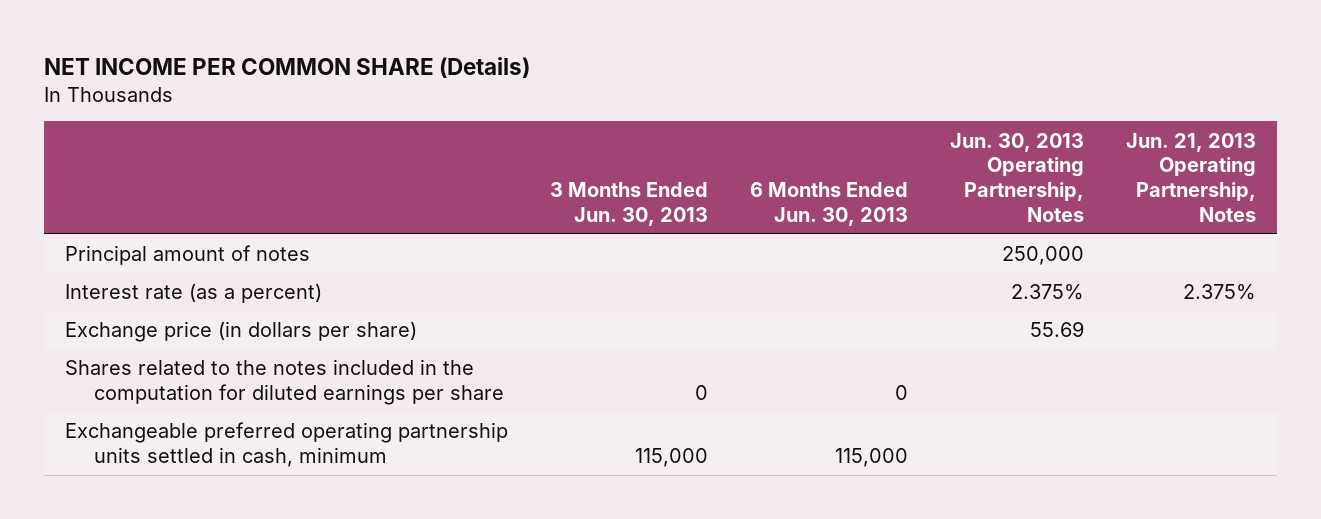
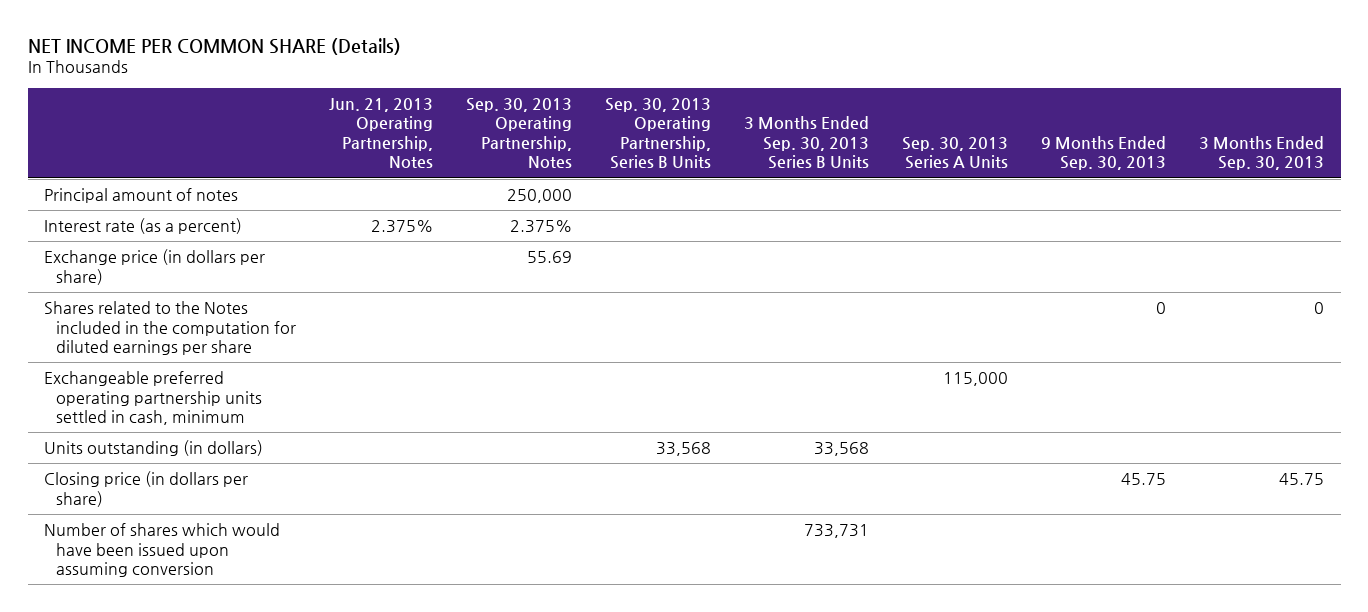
- | 3 Months Ended Jun. 30, 2013 | 6 Months Ended Jun. 30, 2013 | Jun. 30, 2013 Operating Partnership, Notes | Jun. 21, 2013 Operating Partnership, Notes
+ | Jun. 21, 2013 Operating Partnership, Notes | Sep. 30, 2013 Operating Partnership, Notes | Sep. 30, 2013 Operating Partnership, Series B Units | 3 Months Ended Sep. 30, 2013 Series B Units | Sep. 30, 2013 Series A Units | 9 Months Ended Sep. 30, 2013 | 3 Months Ended Sep. 30, 2013
- Shares related to the notes included in the computation for diluted earnings per share | 0 | 0 | |
+ Shares related to the Notes included in the computation for diluted earnings per share | | | | | | 0 | 0
+ Units outstanding (in dollars) | | | 33,568 | 33,568 | | |
+ Closing price (in dollars per share) | | | | | | 45.75 | 45.75
+ Number of shares which would have been issued upon assuming conversion | | | | 733,731 | | |

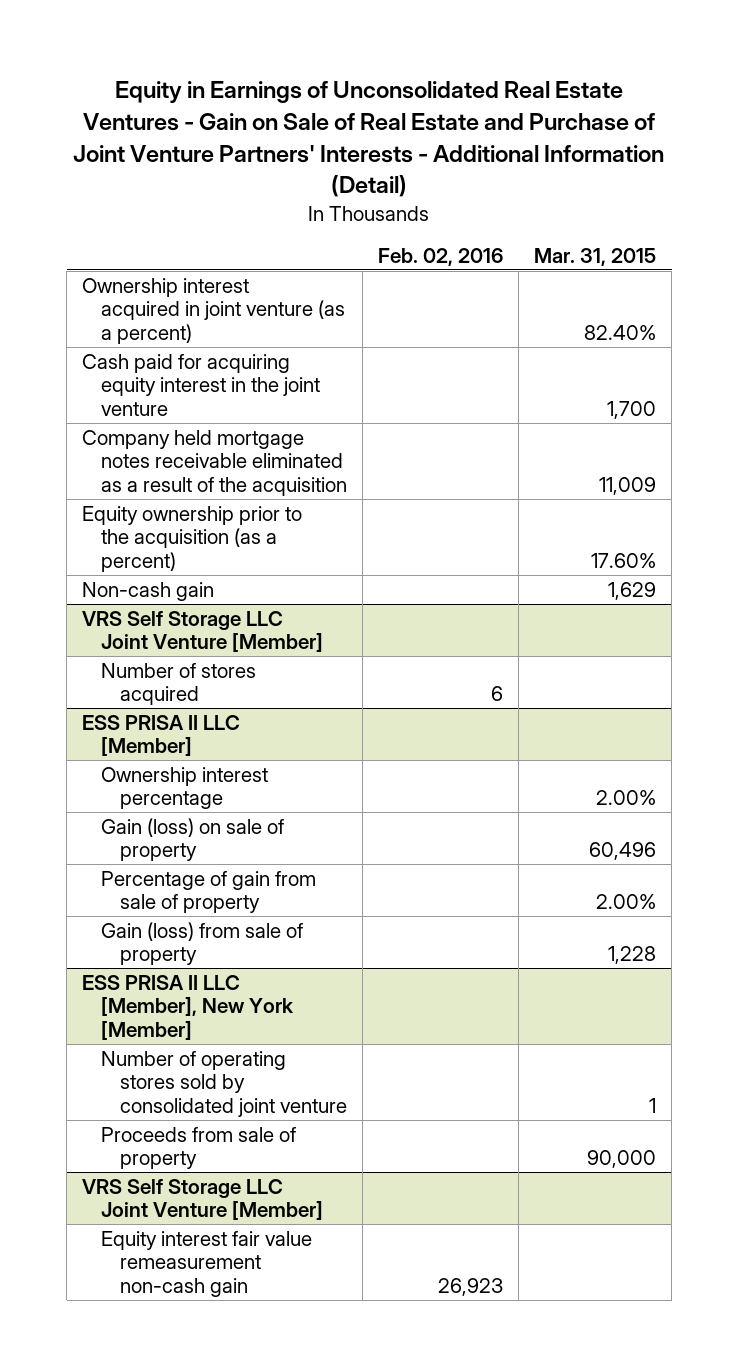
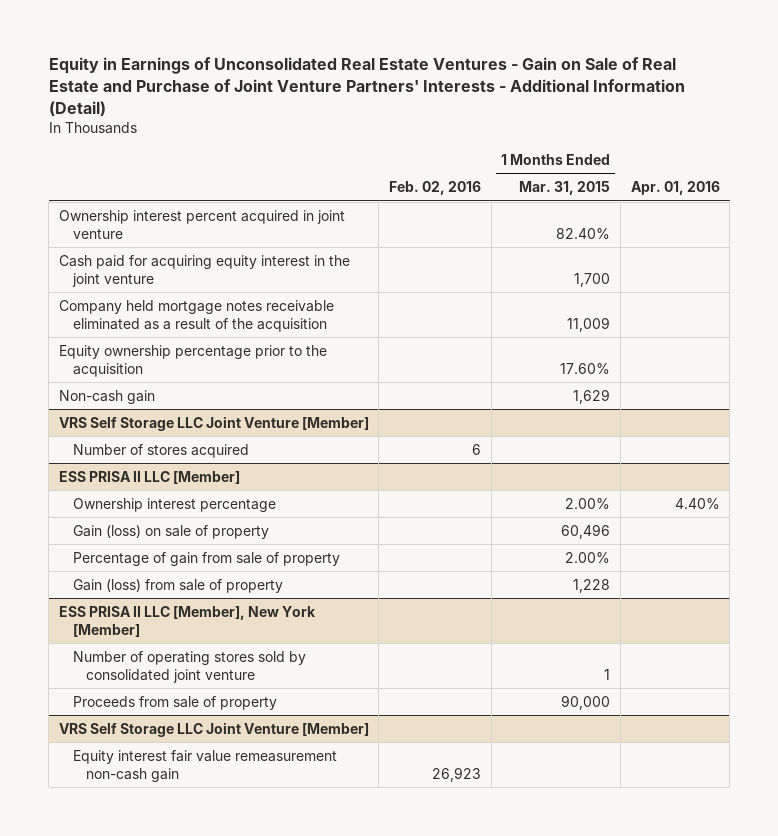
- | Feb. 02, 2016 | Mar. 31, 2015
+ | Feb. 02, 2016 | 1 Months Ended Mar. 31, 2015 | Apr. 01, 2016
- Ownership interest acquired in joint venture (as a percent) | | 82.40%
+ Ownership interest percent acquired in joint venture | | 82.40% |
- Equity ownership prior to the acquisition (as a percent) | | 17.60%
+ Equity ownership percentage prior to the acquisition | | 17.60% |

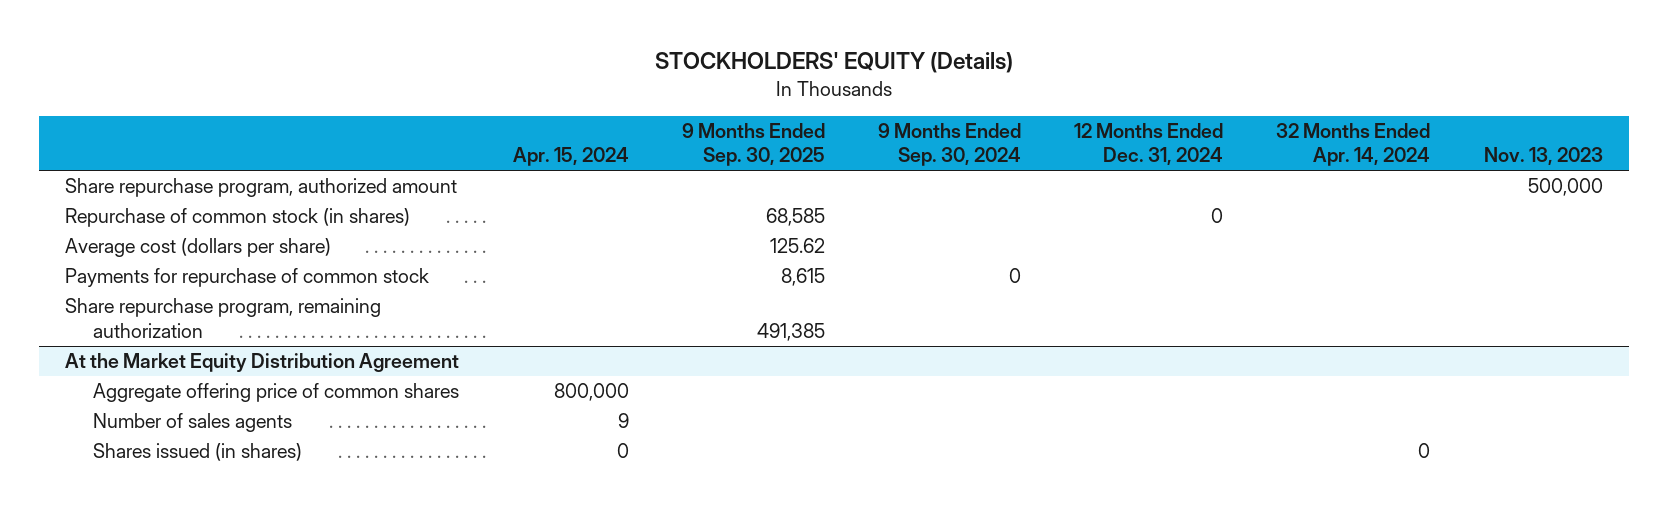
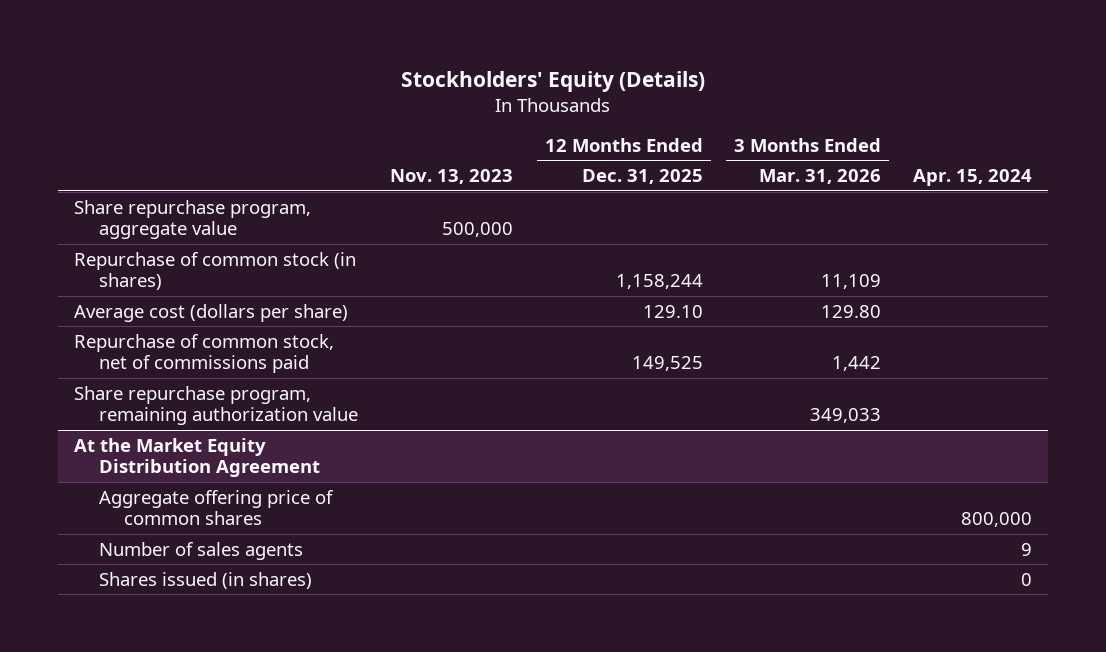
- STOCKHOLDERS' EQUITY (Details)
+ Stockholders' Equity (Details)
- | Apr. 15, 2024 | 9 Months Ended Sep. 30, 2025 | 9 Months Ended Sep. 30, 2024 | 12 Months Ended Dec. 31, 2024 | 32 Months Ended Apr. 14, 2024 | Nov. 13, 2023
+ | Nov. 13, 2023 | 12 Months Ended Dec. 31, 2025 | 3 Months Ended Mar. 31, 2026 | Apr. 15, 2024
- Share repurchase program, authorized amount | | | | | | 500,000
+ Share repurchase program, aggregate value | 500,000 | | |
- Payments for repurchase of common stock | | 8,615 | 0 | | |
- Share repurchase program, remaining authorization | | 491,385 | | | |
+ Repurchase of common stock, net of commissions paid | | 149,525 | 1,442 |
+ Share repurchase program, remaining authorization value | | | 349,033 |

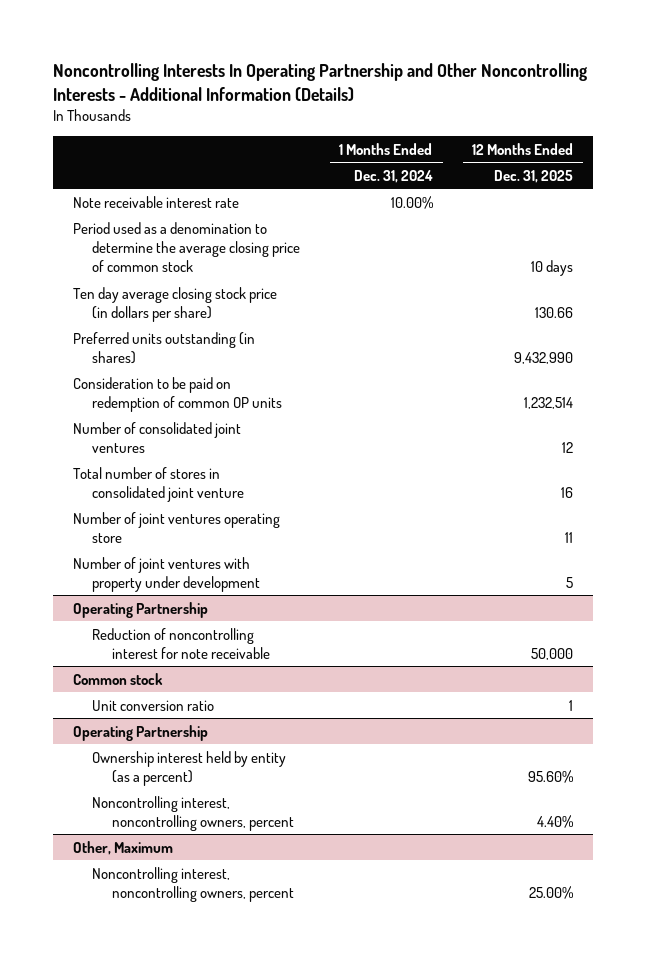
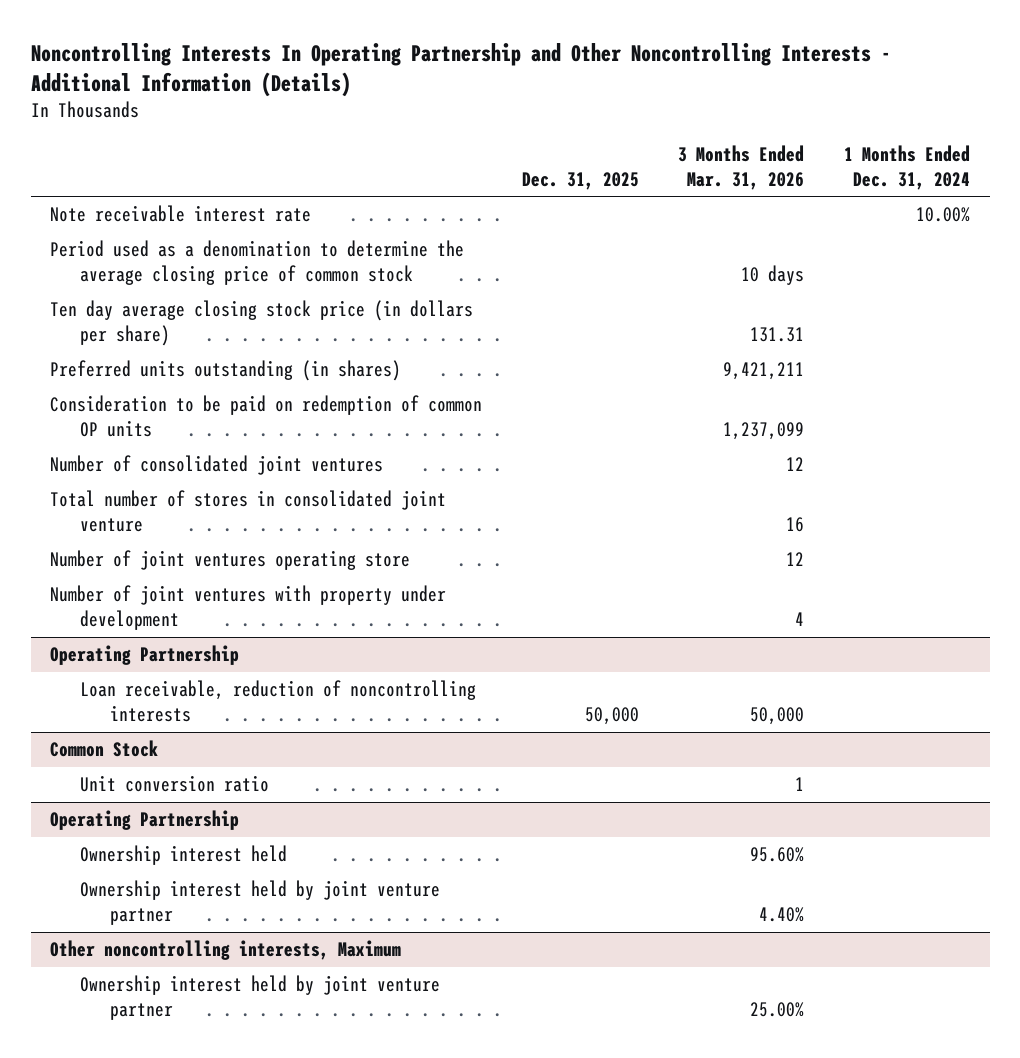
- | 1 Months Ended Dec. 31, 2024 | 12 Months Ended Dec. 31, 2025
+ | Dec. 31, 2025 | 3 Months Ended Mar. 31, 2026 | 1 Months Ended Dec. 31, 2024
@ Operating Partnership
- Reduction of noncontrolling interest for note receivable | | 50,000
- Common stock
@ Operating Partnership
+ Loan receivable, reduction of noncontrolling interests | 50,000 | 50,000 |
+ Common Stock
@ Operating Partnership
- Ownership interest held by entity (as a percent) | | 95.60%
- Noncontrolling interest, noncontrolling owners, percent | | 4.40%
- Other, Maximum
- Noncontrolling interest, noncontrolling owners, percent | | 25.00%
@ Operating Partnership
+ Ownership interest held | | 95.60% |
+ Ownership interest held by joint venture partner | | 4.40% |
+ Other noncontrolling interests, Maximum
+ Ownership interest held by joint venture partner | | 25.00% |

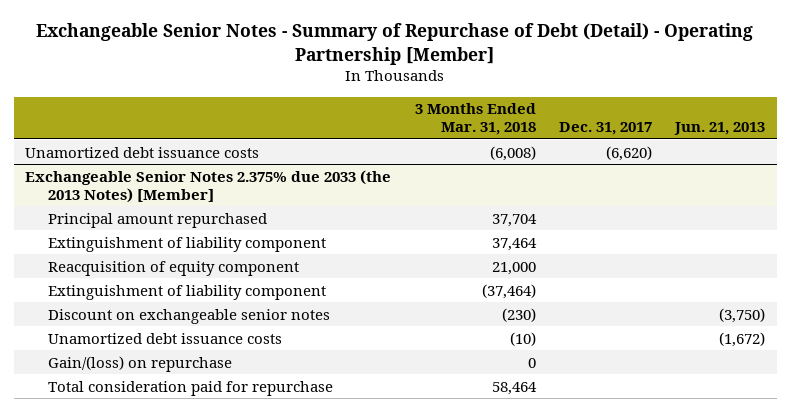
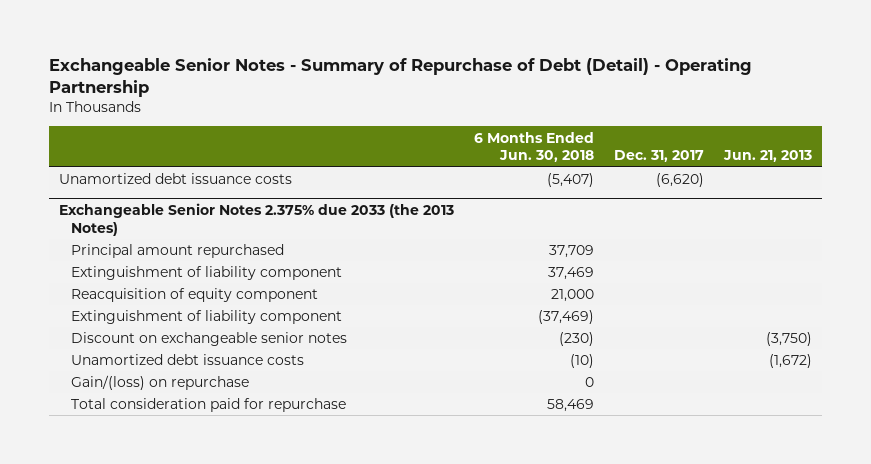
- Exchangeable Senior Notes - Summary of Repurchase of Debt (Detail) - Operating Partnership [Member]
+ Exchangeable Senior Notes - Summary of Repurchase of Debt (Detail) - Operating Partnership
- | 3 Months Ended Mar. 31, 2018 | Dec. 31, 2017 | Jun. 21, 2013
+ | 6 Months Ended Jun. 30, 2018 | Dec. 31, 2017 | Jun. 21, 2013
- Exchangeable Senior Notes 2.375% due 2033 (the 2013 Notes) [Member]
+ Exchangeable Senior Notes 2.375% due 2033 (the 2013 Notes)

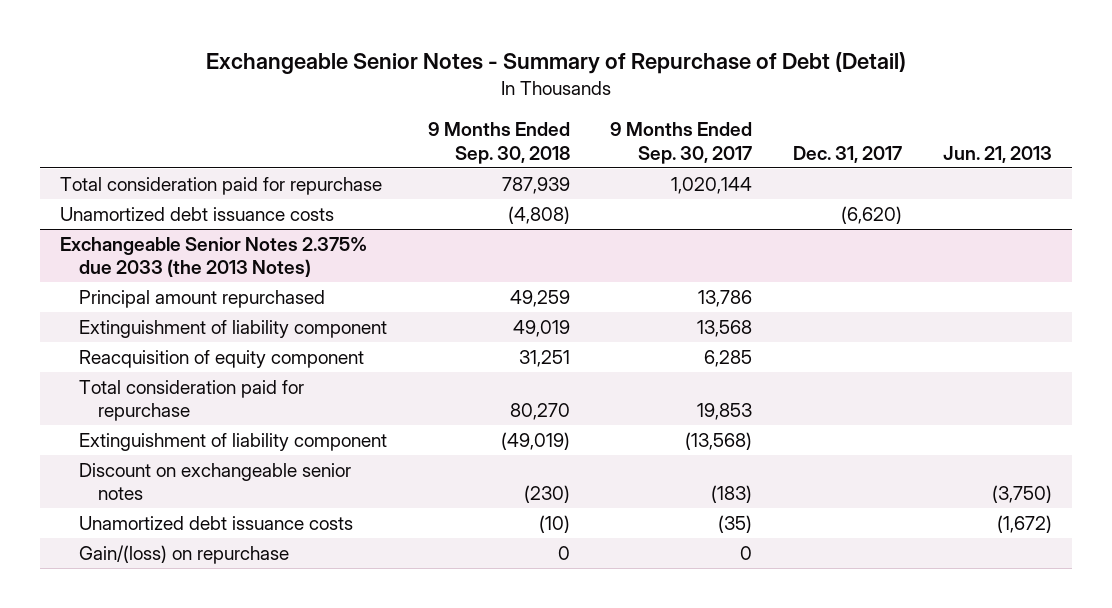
- Exchangeable Senior Notes - Summary of Repurchase of Debt (Detail) - Operating Partnership
+ Exchangeable Senior Notes - Summary of Repurchase of Debt (Detail)
- | 6 Months Ended Jun. 30, 2018 | Dec. 31, 2017 | Jun. 21, 2013
+ | 9 Months Ended Sep. 30, 2018 | 9 Months Ended Sep. 30, 2017 | Dec. 31, 2017 | Jun. 21, 2013
+ Total consideration paid for repurchase | 787,939 | 1,020,144 | |
@ Exchangeable Senior Notes 2.375% due 2033 (the 2013 Notes)
moved up: Total consideration paid for repurchase | 80,270 | 19,853 | |

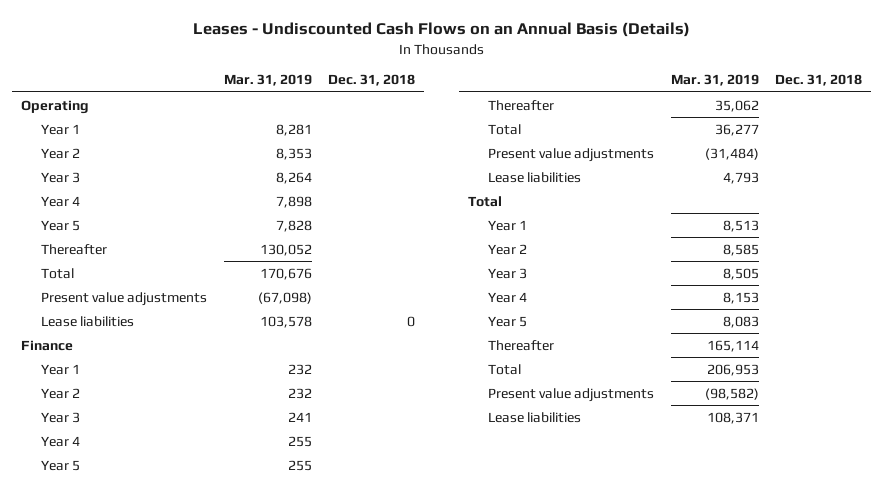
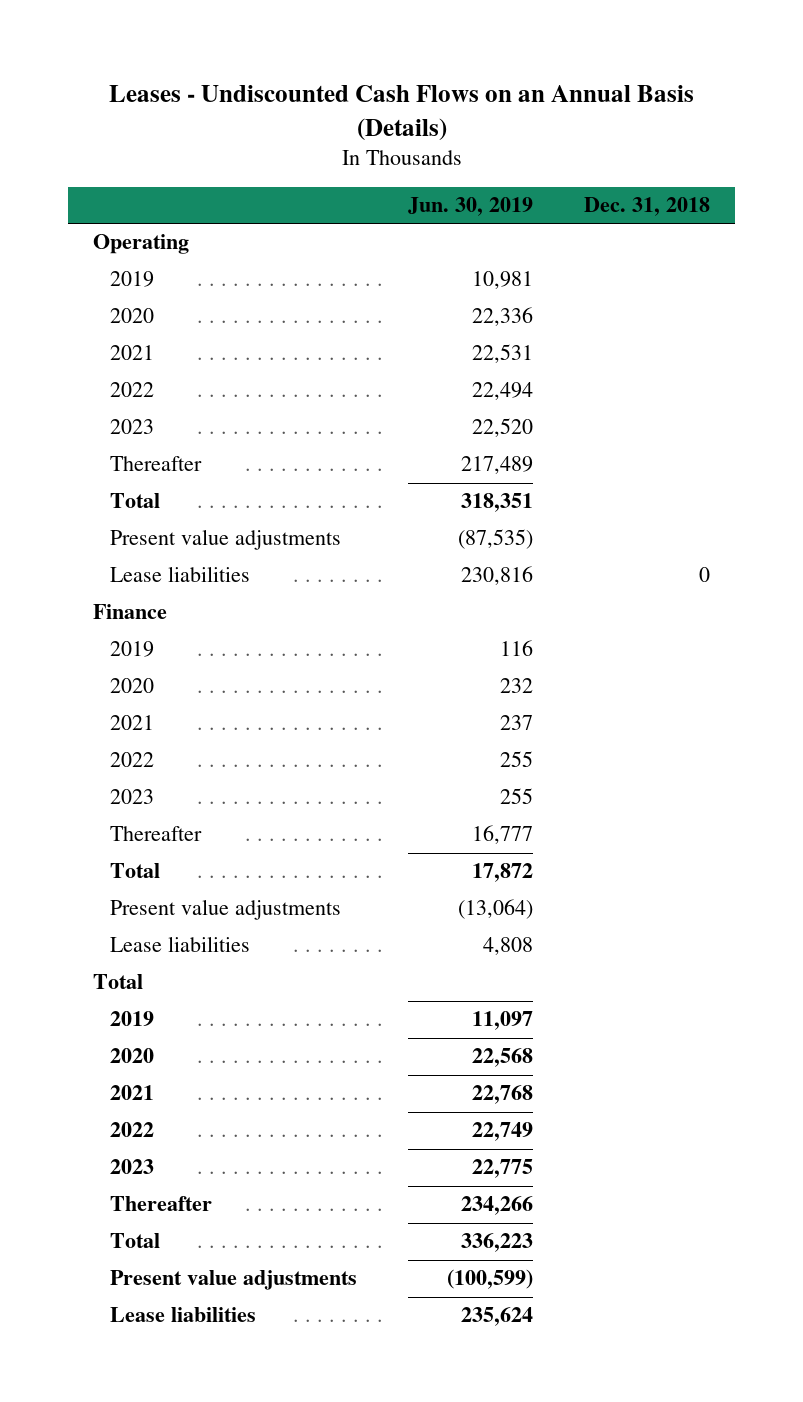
- | Mar. 31, 2019 | Dec. 31, 2018
+ | Jun. 30, 2019 | Dec. 31, 2018
- Year 1 | 8,281 |
- Year 2 | 8,353 |
- Year 3 | 8,264 |
- Year 4 | 7,898 |
- Year 5 | 7,828 |
+ 2019 | 10,981 |
+ 2020 | 22,336 |
+ 2021 | 22,531 |
+ 2022 | 22,494 |
+ 2023 | 22,520 |
- Year 1 | 232 |
- Year 2 | 232 |
- Year 3 | 241 |
- Year 4 | 255 |
- Year 5 | 255 |
+ 2019 | 116 |
+ 2020 | 232 |
+ 2021 | 237 |
+ 2022 | 255 |
+ 2023 | 255 |
- Year 1 | 8,513 |
- Year 2 | 8,585 |
- Year 3 | 8,505 |
- Year 4 | 8,153 |
- Year 5 | 8,083 |
+ 2019 | 11,097 |
+ 2020 | 22,568 |
+ 2021 | 22,768 |
+ 2022 | 22,749 |
+ 2023 | 22,775 |

